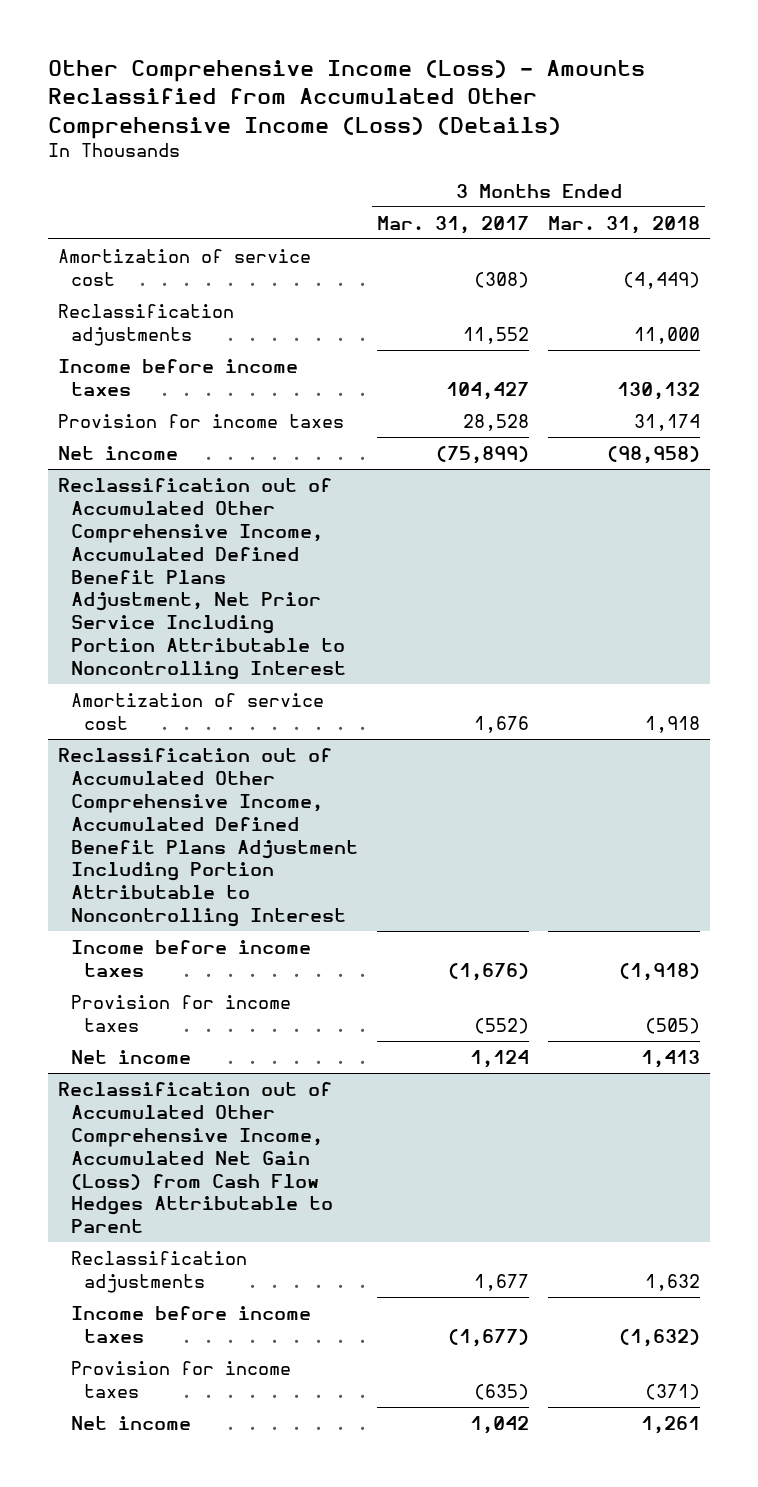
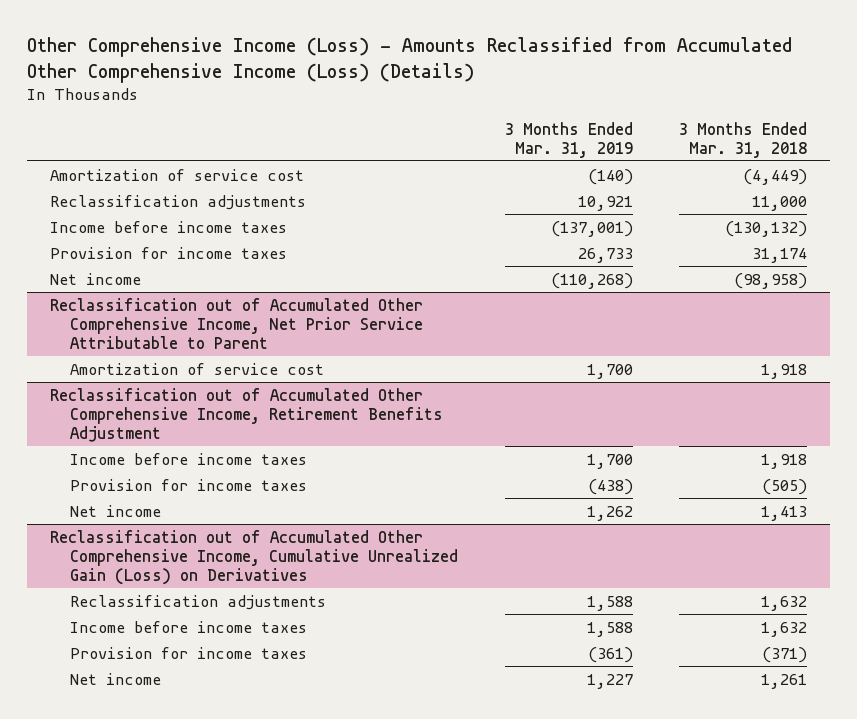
- | 3 Months Ended Mar. 31, 2017 | 3 Months Ended Mar. 31, 2018
+ | 3 Months Ended Mar. 31, 2019 | 3 Months Ended Mar. 31, 2018
- Income before income taxes | 104,427 | 130,132
+ Income before income taxes | (137,001) | (130,132)
- Reclassification out of Accumulated Other Comprehensive Income, Accumulated Defined Benefit Plans Adjustment, Net Prior Service Including Portion Attributable to Noncontrolling Interest
+ Reclassification out of Accumulated Other Comprehensive Income, Net Prior Service Attributable to Parent
- Reclassification out of Accumulated Other Comprehensive Income, Accumulated Defined Benefit Plans Adjustment Including Portion Attributable to Noncontrolling Interest
- Income before income taxes | (1,676) | (1,918)
+ Reclassification out of Accumulated Other Comprehensive Income, Retirement Benefits Adjustment
+ Income before income taxes | 1,700 | 1,918
- Reclassification out of Accumulated Other Comprehensive Income, Accumulated Net Gain (Loss) from Cash Flow Hedges Attributable to Parent
+ Reclassification out of Accumulated Other Comprehensive Income, Cumulative Unrealized Gain (Loss) on Derivatives
- Income before income taxes | (1,677) | (1,632)
+ Income before income taxes | 1,588 | 1,632

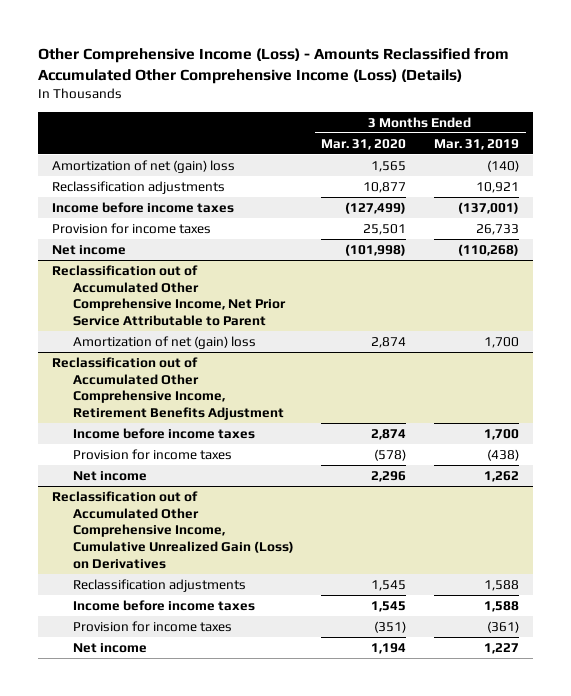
- | 3 Months Ended Mar. 31, 2019 | 3 Months Ended Mar. 31, 2018
+ | 3 Months Ended Mar. 31, 2020 | 3 Months Ended Mar. 31, 2019
- Amortization of service cost | (140) | (4,449)
+ Amortization of net (gain) loss | 1,565 | (140)
@ Reclassification out of Accumulated Other Comprehensive Income, Net Prior Service Attributable to Parent
- Amortization of service cost | 1,700 | 1,918
+ Amortization of net (gain) loss | 2,874 | 1,700

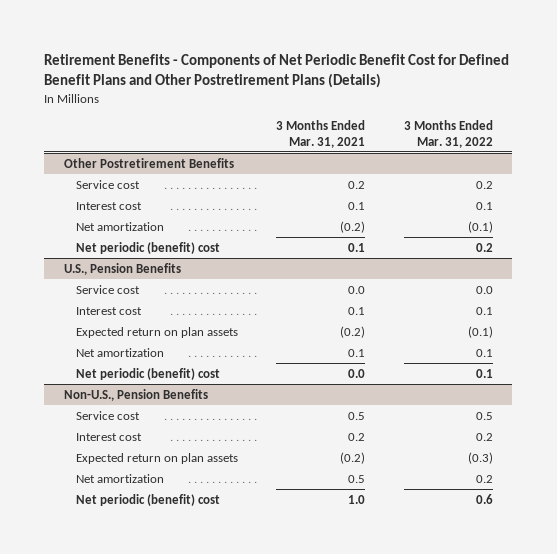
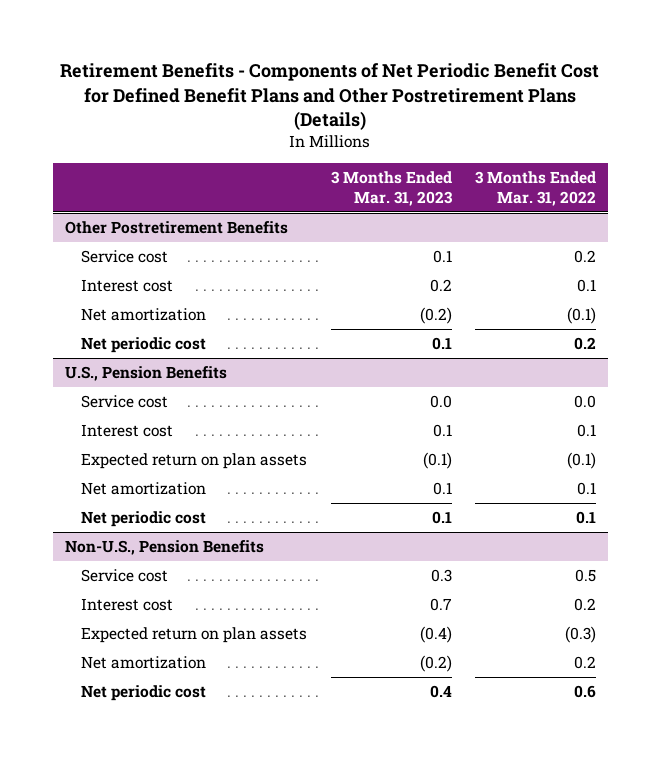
- | 3 Months Ended Mar. 31, 2021 | 3 Months Ended Mar. 31, 2022
+ | 3 Months Ended Mar. 31, 2023 | 3 Months Ended Mar. 31, 2022
@ Other Postretirement Benefits
- Net periodic (benefit) cost | 0.1 | 0.2
+ Net periodic cost | 0.1 | 0.2
@ U.S., Pension Benefits
- Net periodic (benefit) cost | 0.0 | 0.1
+ Net periodic cost | 0.1 | 0.1
@ Non-U.S., Pension Benefits
- Net periodic (benefit) cost | 1.0 | 0.6
+ Net periodic cost | 0.4 | 0.6

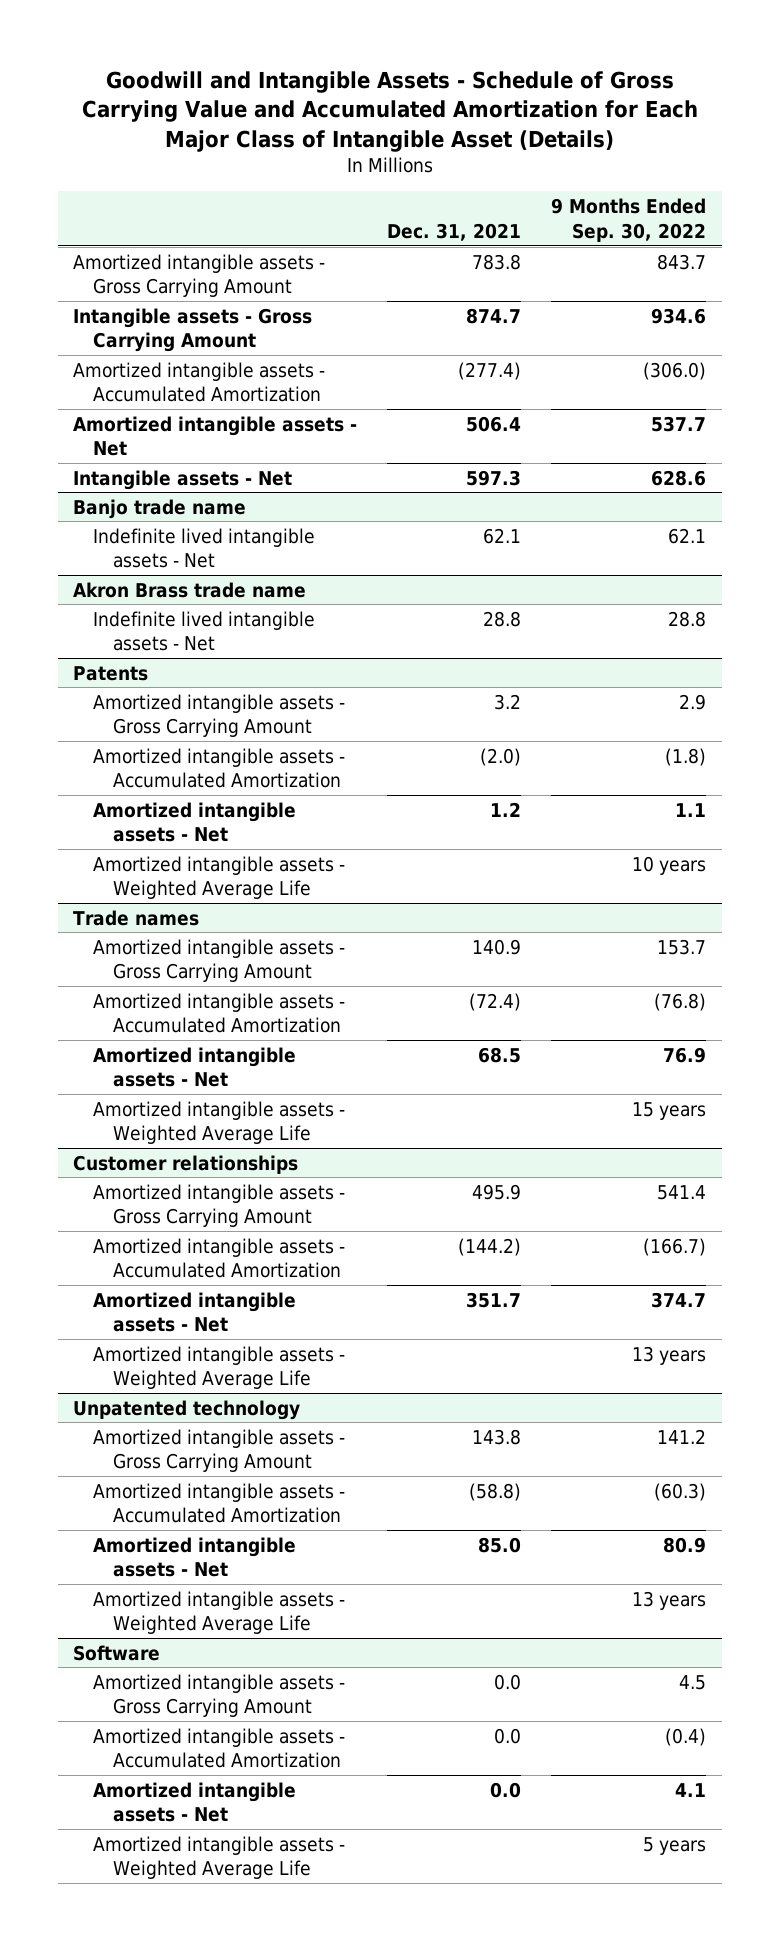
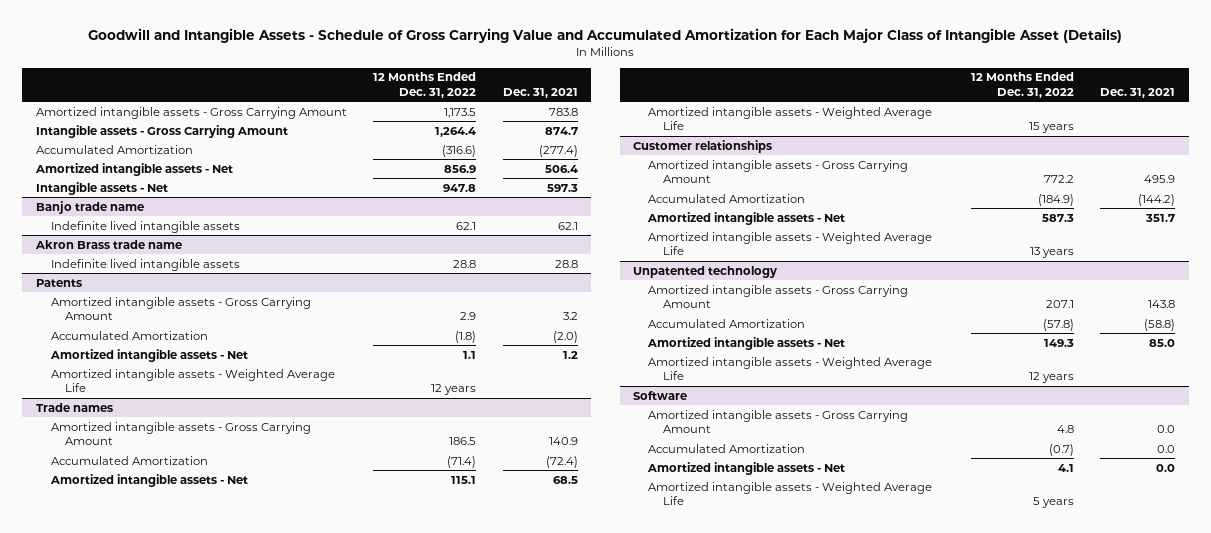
- | Dec. 31, 2021 | 9 Months Ended Sep. 30, 2022
+ | 12 Months Ended Dec. 31, 2022 | Dec. 31, 2021
- Amortized intangible assets - Accumulated Amortization | (277.4) | (306.0)
+ Accumulated Amortization | (316.6) | (277.4)
@ Banjo trade name
- Indefinite lived intangible assets - Net | 62.1 | 62.1
+ Indefinite lived intangible assets | 62.1 | 62.1
@ Akron Brass trade name
- Indefinite lived intangible assets - Net | 28.8 | 28.8
+ Indefinite lived intangible assets | 28.8 | 28.8
@ Patents
- Amortized intangible assets - Accumulated Amortization | (2.0) | (1.8)
+ Accumulated Amortization | (1.8) | (2.0)
@ Trade names
- Amortized intangible assets - Accumulated Amortization | (72.4) | (76.8)
+ Accumulated Amortization | (71.4) | (72.4)
@ Customer relationships
- Amortized intangible assets - Accumulated Amortization | (144.2) | (166.7)
+ Accumulated Amortization | (184.9) | (144.2)
@ Unpatented technology
- Amortized intangible assets - Accumulated Amortization | (58.8) | (60.3)
+ Accumulated Amortization | (57.8) | (58.8)
@ Software
- Amortized intangible assets - Accumulated Amortization | 0.0 | (0.4)
+ Accumulated Amortization | (0.7) | 0.0

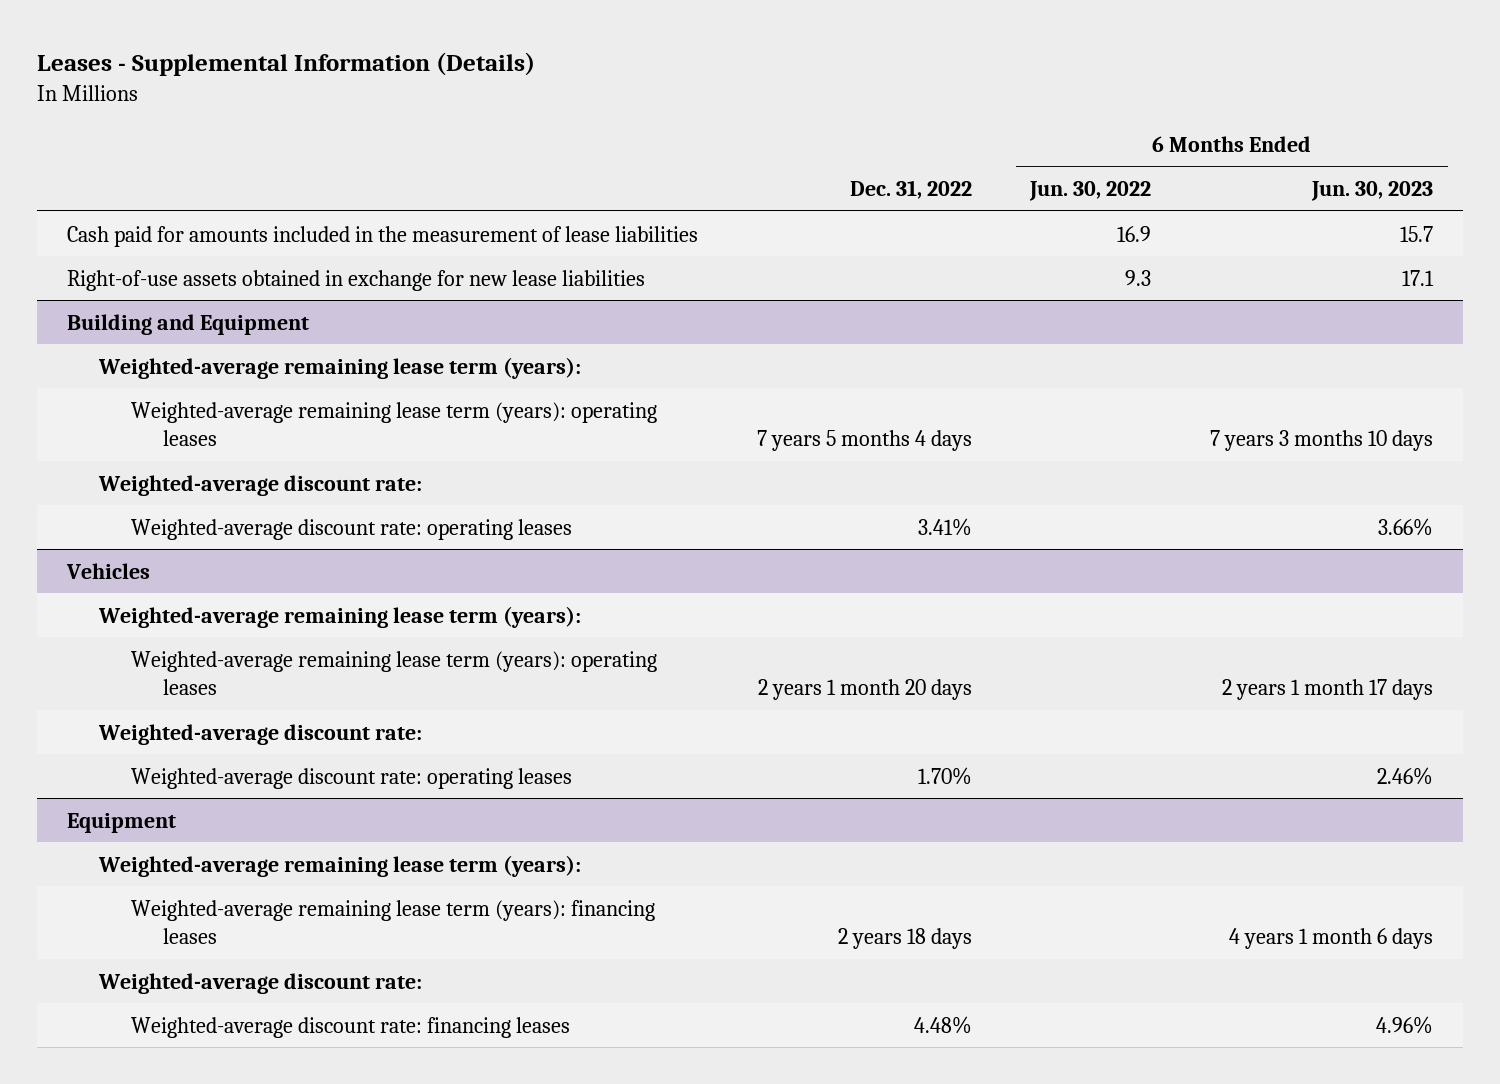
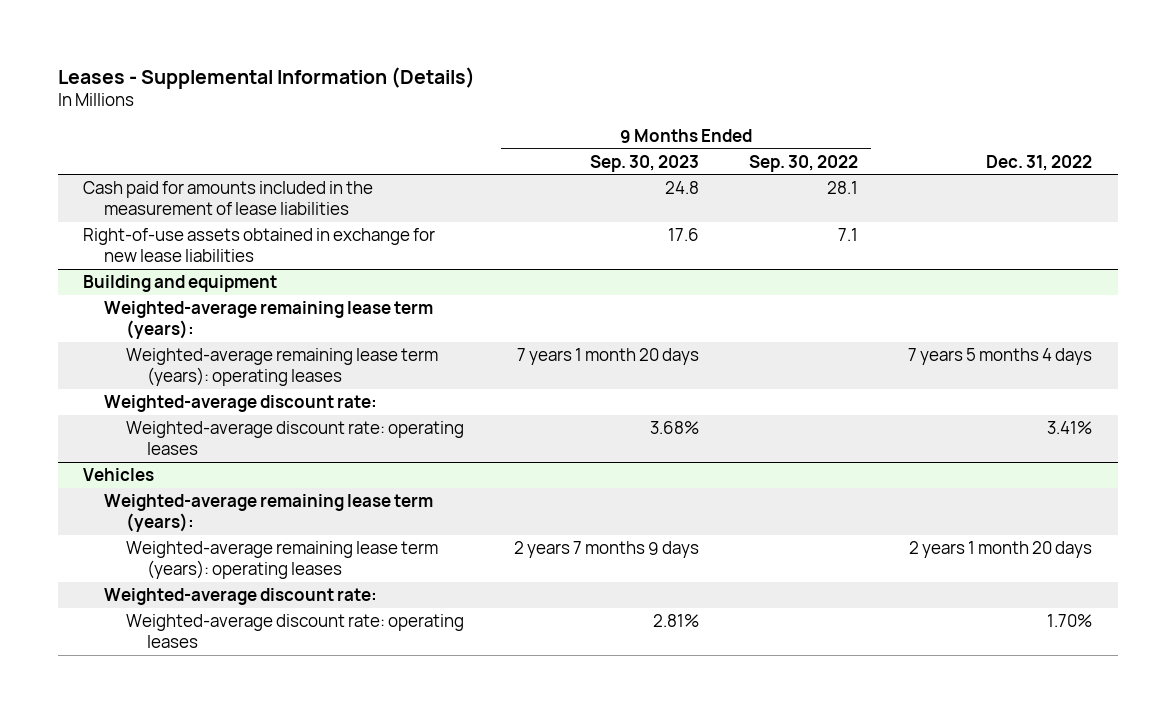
- | Dec. 31, 2022 | 6 Months Ended Jun. 30, 2022 | 6 Months Ended Jun. 30, 2023
+ | 9 Months Ended Sep. 30, 2023 | 9 Months Ended Sep. 30, 2022 | Dec. 31, 2022
- Building and Equipment
+ Building and equipment
- Equipment
- Weighted-average remaining lease term (years):
- Weighted-average remaining lease term (years): financing leases | 2 years 18 days | | 4 years 1 month 6 days
- Weighted-average discount rate:
- Weighted-average discount rate: financing leases | 4.48% | | 4.96%

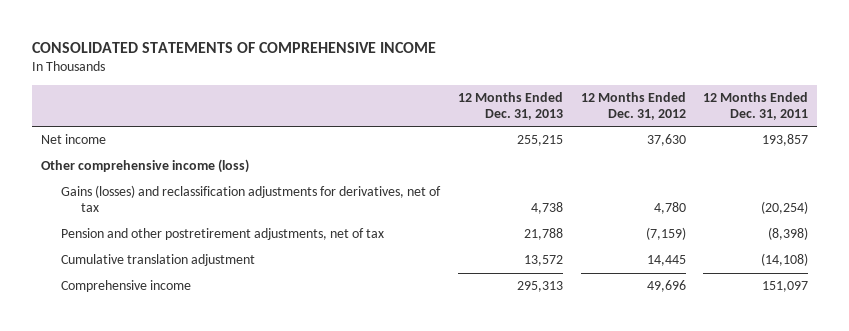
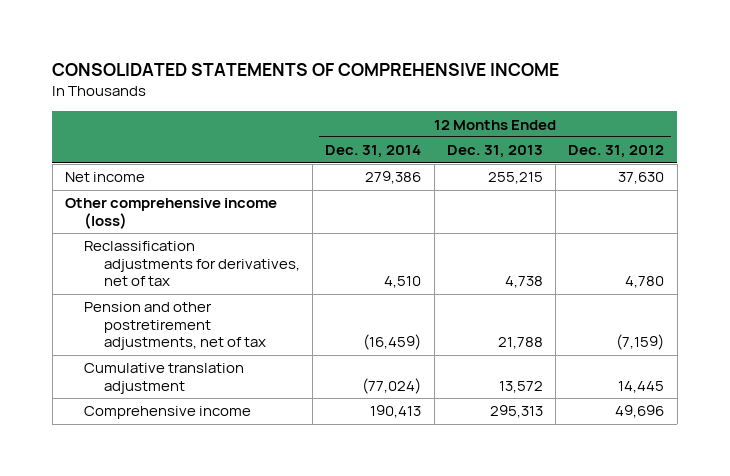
- | 12 Months Ended Dec. 31, 2013 | 12 Months Ended Dec. 31, 2012 | 12 Months Ended Dec. 31, 2011
+ | 12 Months Ended Dec. 31, 2014 | 12 Months Ended Dec. 31, 2013 | 12 Months Ended Dec. 31, 2012
- Gains (losses) and reclassification adjustments for derivatives, net of tax | 4,738 | 4,780 | (20,254)
+ Reclassification adjustments for derivatives, net of tax | 4,510 | 4,738 | 4,780

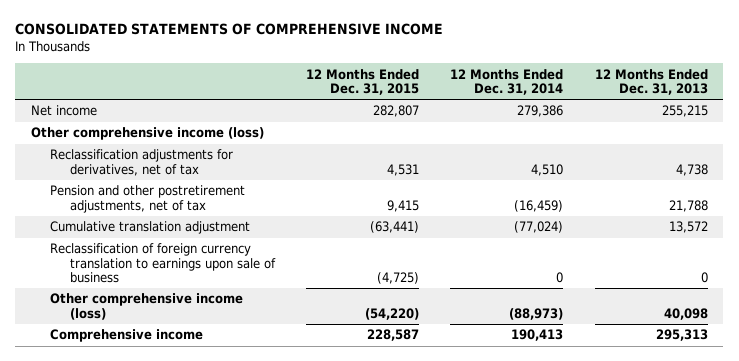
- | 12 Months Ended Dec. 31, 2014 | 12 Months Ended Dec. 31, 2013 | 12 Months Ended Dec. 31, 2012
+ | 12 Months Ended Dec. 31, 2015 | 12 Months Ended Dec. 31, 2014 | 12 Months Ended Dec. 31, 2013
+ Reclassification of foreign currency translation to earnings upon sale of business | (4,725) | 0 | 0
+ Other comprehensive income (loss) | (54,220) | (88,973) | 40,098

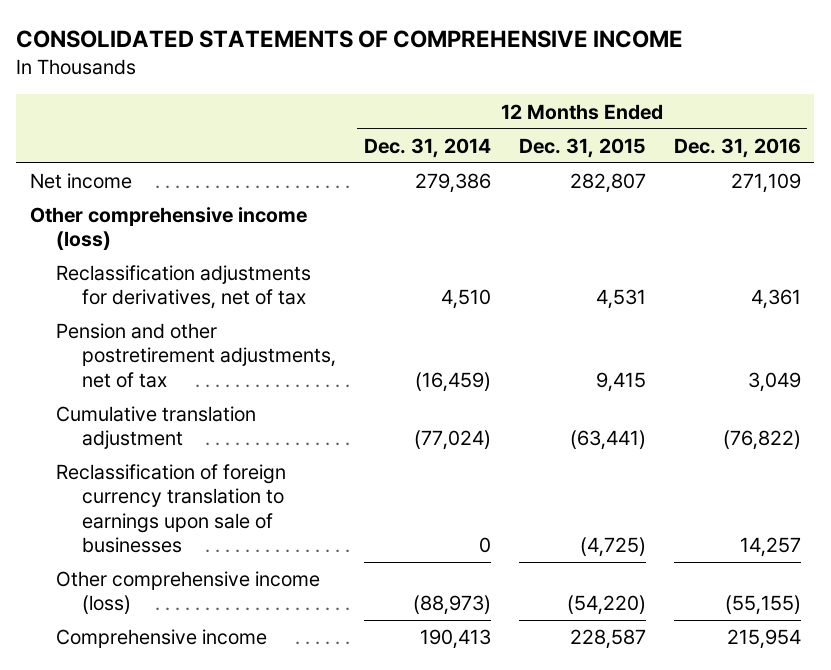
- | 12 Months Ended Dec. 31, 2015 | 12 Months Ended Dec. 31, 2014 | 12 Months Ended Dec. 31, 2013
+ | 12 Months Ended Dec. 31, 2014 | 12 Months Ended Dec. 31, 2015 | 12 Months Ended Dec. 31, 2016
- Reclassification of foreign currency translation to earnings upon sale of business | (4,725) | 0 | 0
+ Reclassification of foreign currency translation to earnings upon sale of businesses | 0 | (4,725) | 14,257

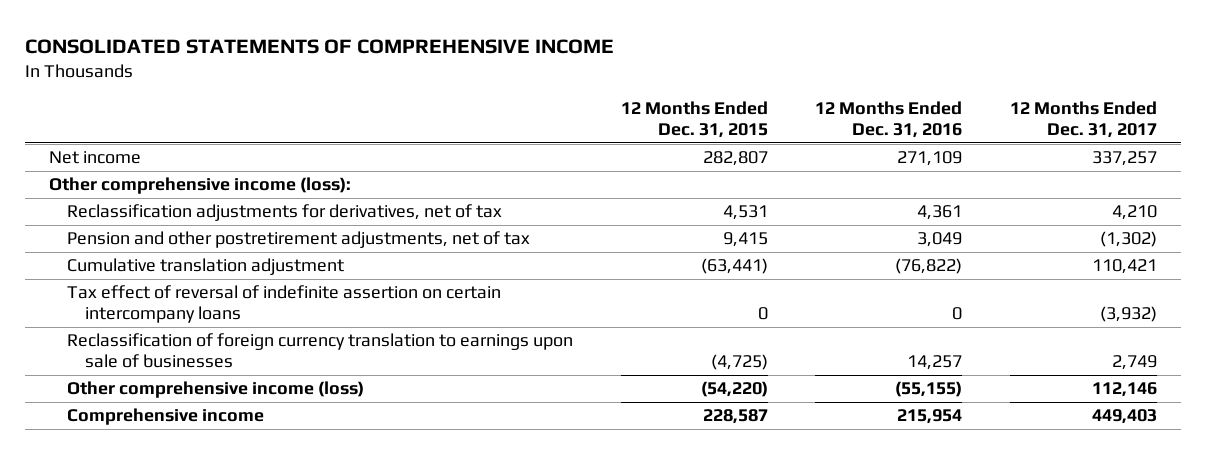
- | 12 Months Ended Dec. 31, 2014 | 12 Months Ended Dec. 31, 2015 | 12 Months Ended Dec. 31, 2016
+ | 12 Months Ended Dec. 31, 2015 | 12 Months Ended Dec. 31, 2016 | 12 Months Ended Dec. 31, 2017
- Other comprehensive income (loss)
+ Other comprehensive income (loss):
+ Tax effect of reversal of indefinite assertion on certain intercompany loans | 0 | 0 | (3,932)

